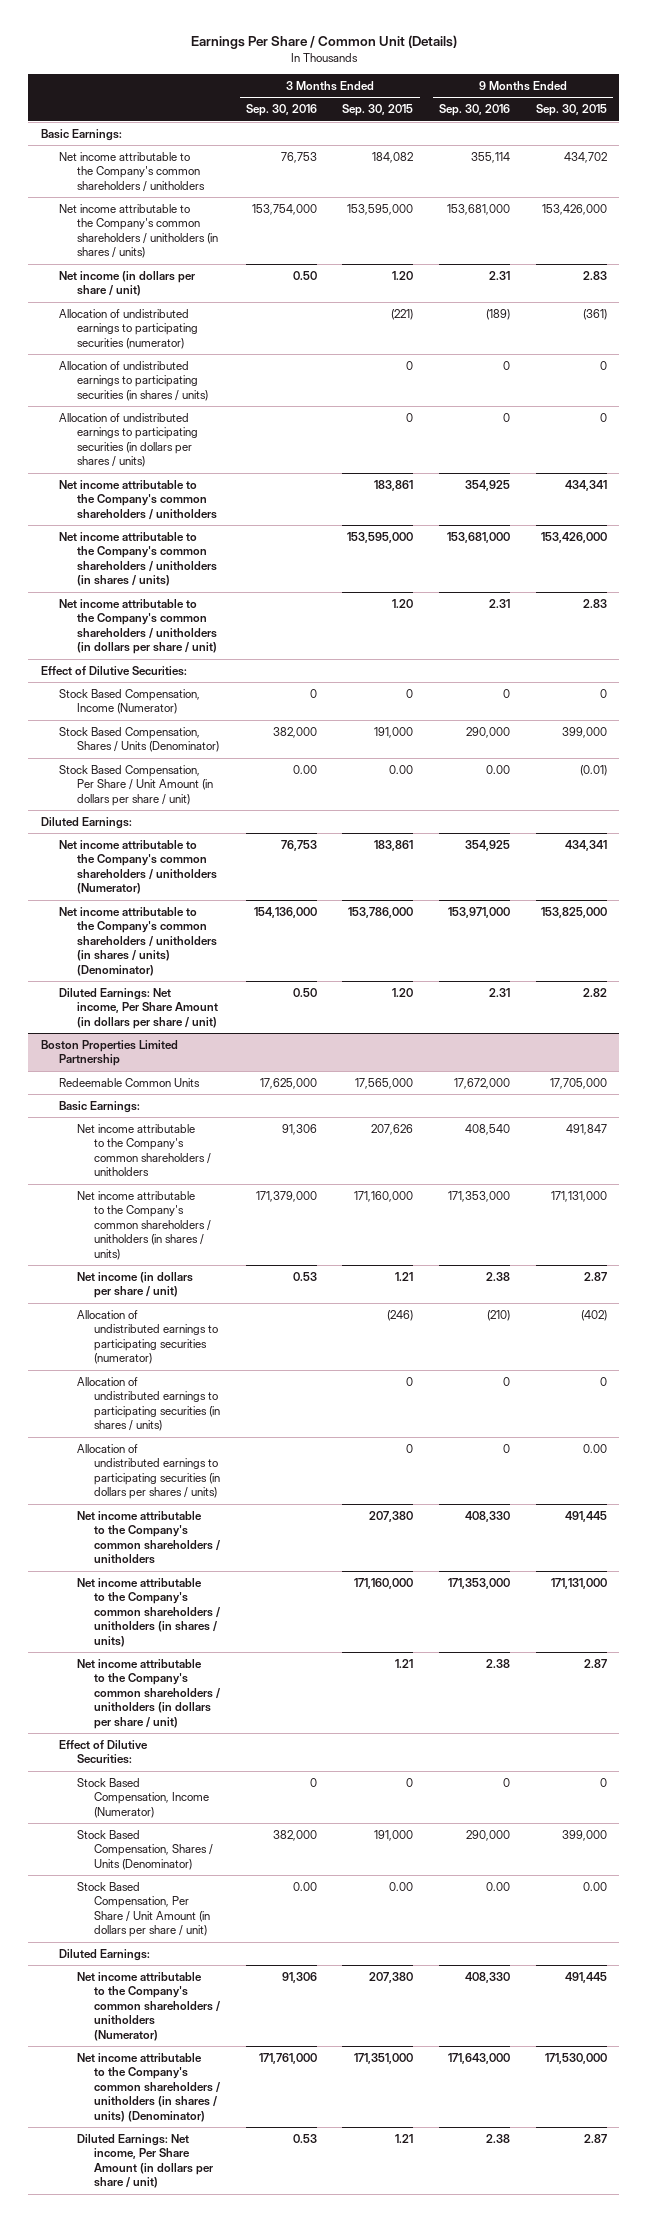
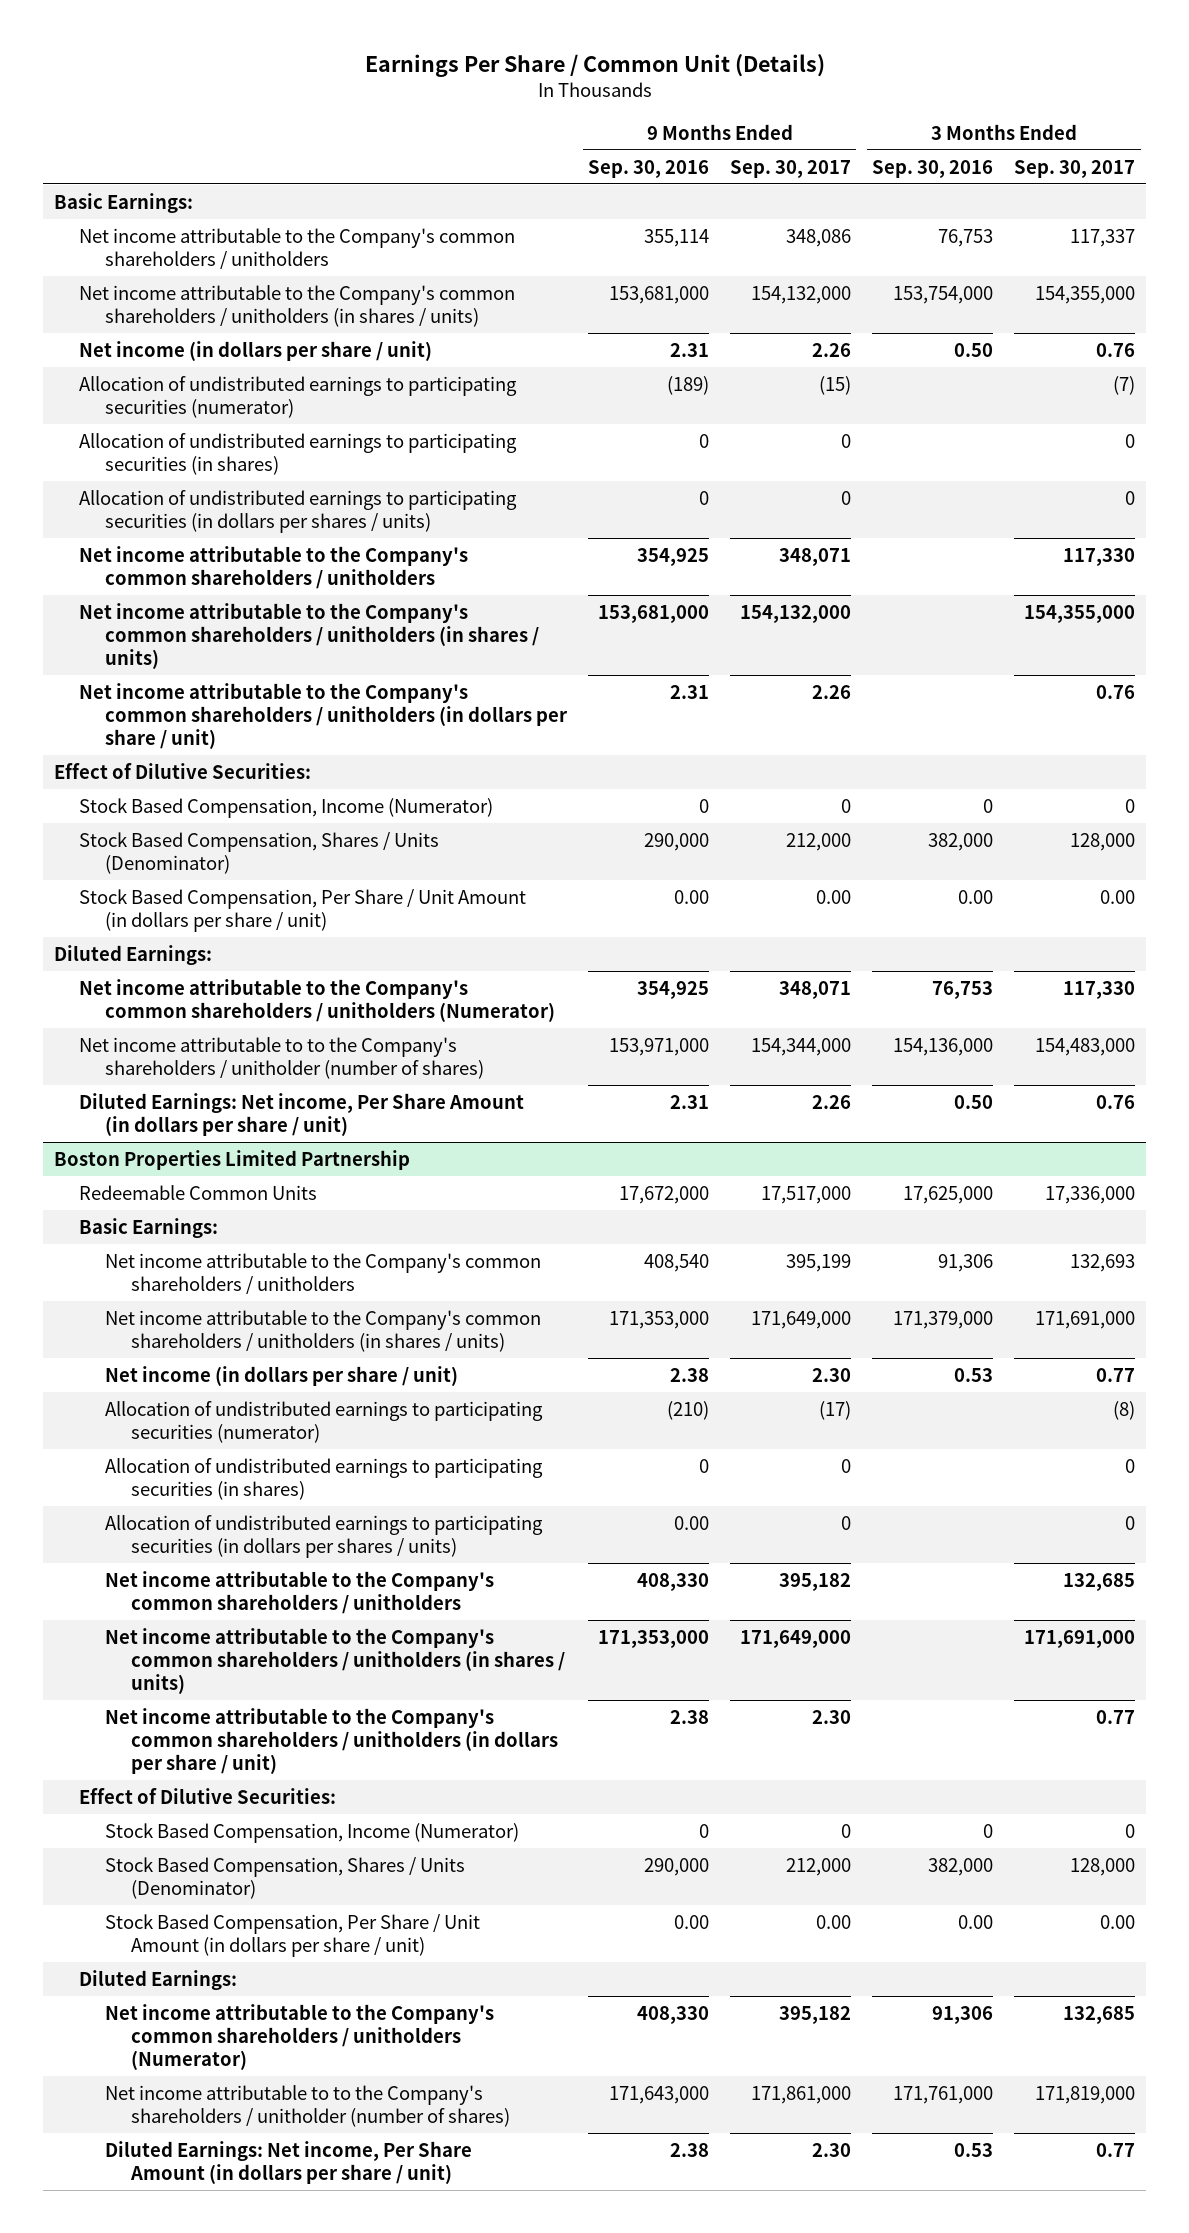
- | 3 Months Ended Sep. 30, 2016 | 3 Months Ended Sep. 30, 2015 | 9 Months Ended Sep. 30, 2016 | 9 Months Ended Sep. 30, 2015
+ | 9 Months Ended Sep. 30, 2016 | 9 Months Ended Sep. 30, 2017 | 3 Months Ended Sep. 30, 2016 | 3 Months Ended Sep. 30, 2017
- Allocation of undistributed earnings to participating securities (in shares / units) | | 0 | 0 | 0
+ Allocation of undistributed earnings to participating securities (in shares) | 0 | 0 | | 0
- Net income attributable to the Company's common shareholders / unitholders (in shares / units) (Denominator) | 154,136,000 | 153,786,000 | 153,971,000 | 153,825,000
+ Net income attributable to to the Company's shareholders / unitholder (number of shares) | 153,971,000 | 154,344,000 | 154,136,000 | 154,483,000
@ Boston Properties Limited Partnership
- Allocation of undistributed earnings to participating securities (in shares / units) | | 0 | 0 | 0
- Allocation of undistributed earnings to participating securities (in dollars per shares / units) | | 0 | 0 | 0.00
+ Allocation of undistributed earnings to participating securities (in shares) | 0 | 0 | | 0
+ Allocation of undistributed earnings to participating securities (in dollars per shares / units) | 0.00 | 0 | | 0
- Net income attributable to the Company's common shareholders / unitholders (in shares / units) (Denominator) | 171,761,000 | 171,351,000 | 171,643,000 | 171,530,000
+ Net income attributable to to the Company's shareholders / unitholder (number of shares) | 171,643,000 | 171,861,000 | 171,761,000 | 171,819,000

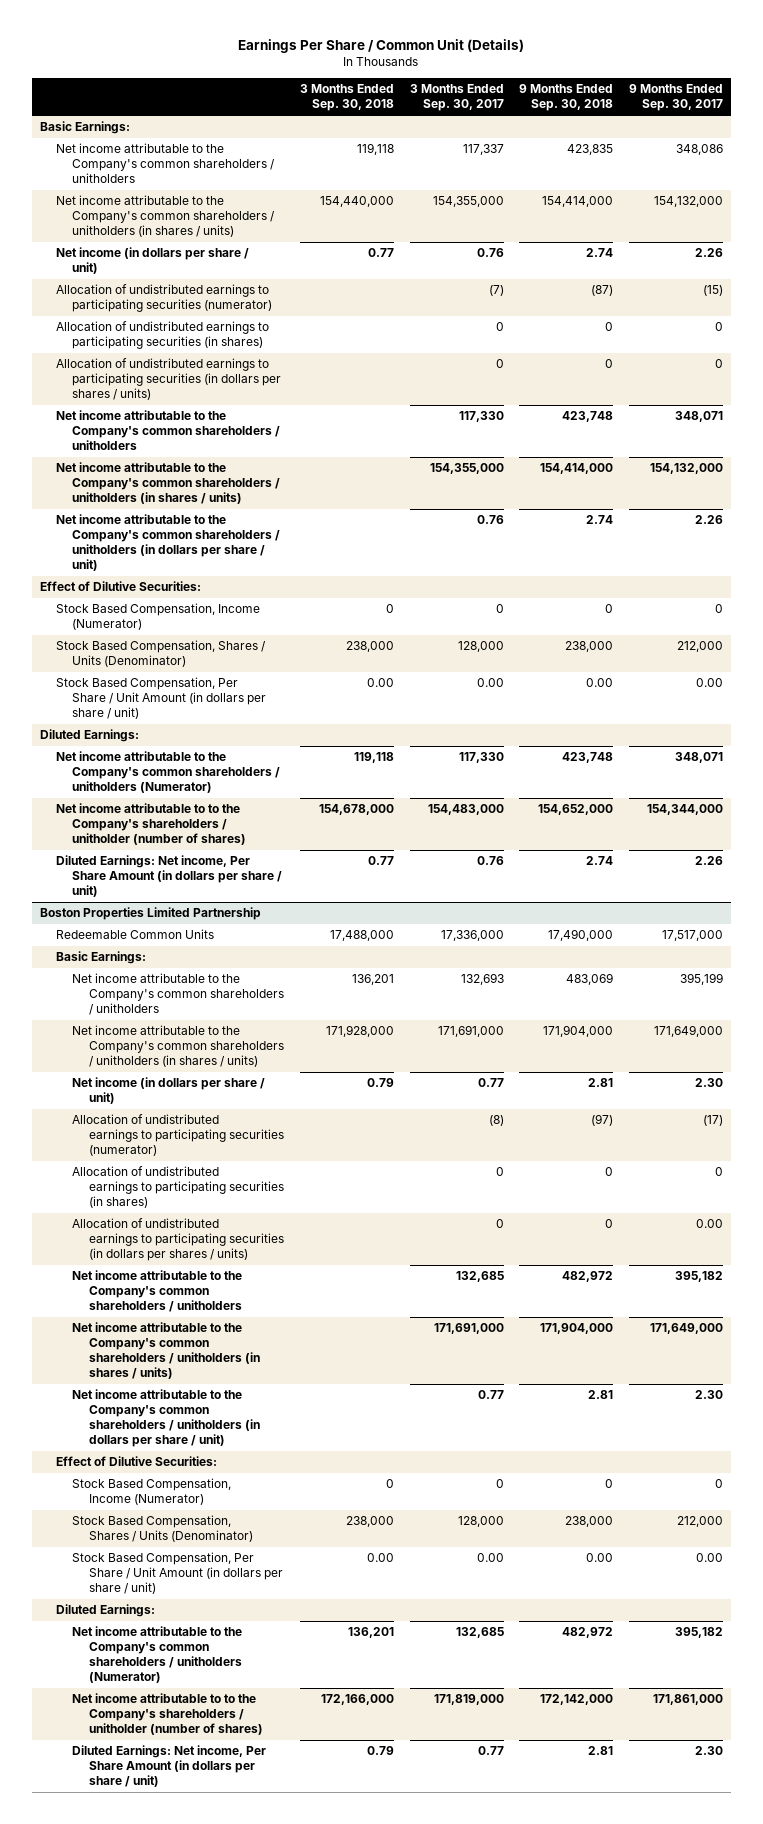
- | 9 Months Ended Sep. 30, 2016 | 9 Months Ended Sep. 30, 2017 | 3 Months Ended Sep. 30, 2016 | 3 Months Ended Sep. 30, 2017
+ | 3 Months Ended Sep. 30, 2018 | 3 Months Ended Sep. 30, 2017 | 9 Months Ended Sep. 30, 2018 | 9 Months Ended Sep. 30, 2017
@ Boston Properties Limited Partnership
- Allocation of undistributed earnings to participating securities (in dollars per shares / units) | 0.00 | 0 | | 0
+ Allocation of undistributed earnings to participating securities (in dollars per shares / units) | | 0 | 0 | 0.00

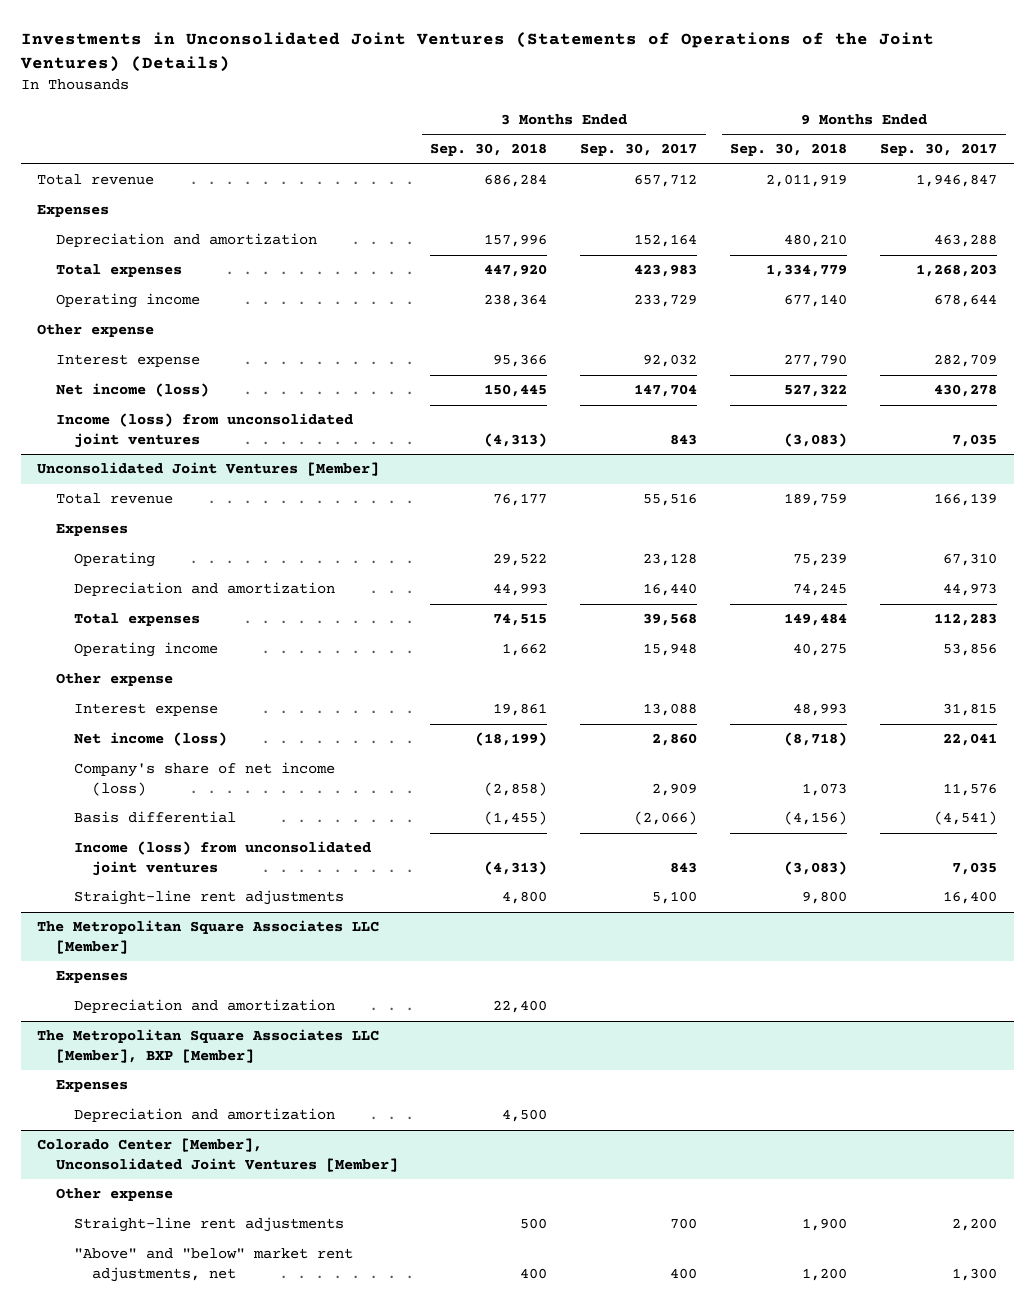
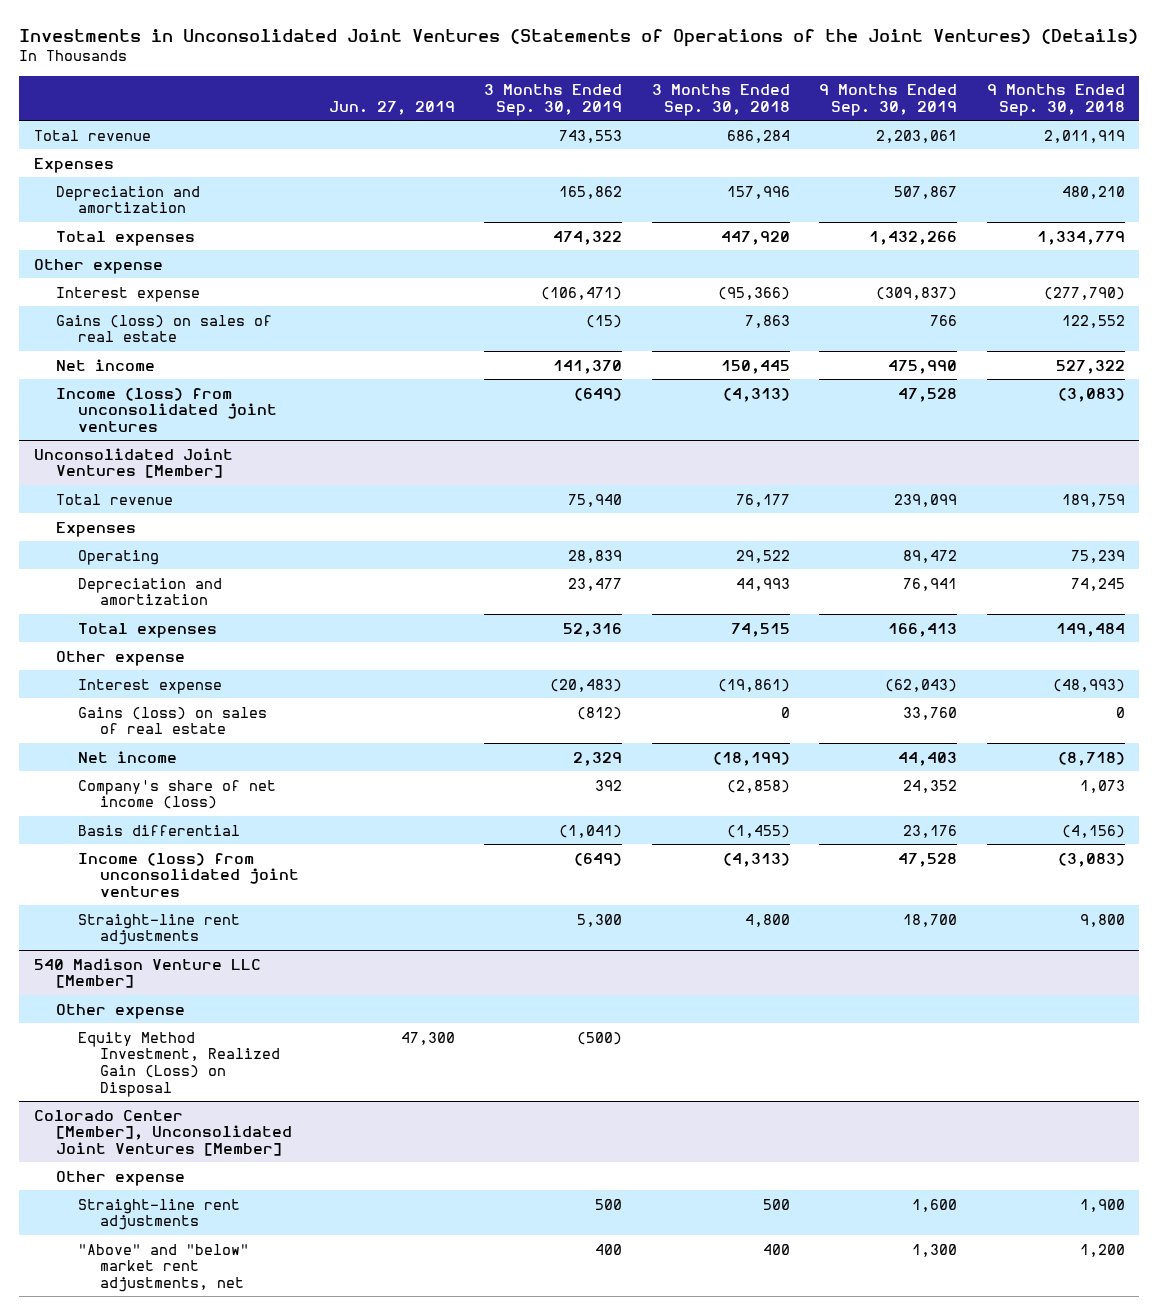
- | 3 Months Ended Sep. 30, 2018 | 3 Months Ended Sep. 30, 2017 | 9 Months Ended Sep. 30, 2018 | 9 Months Ended Sep. 30, 2017
+ | Jun. 27, 2019 | 3 Months Ended Sep. 30, 2019 | 3 Months Ended Sep. 30, 2018 | 9 Months Ended Sep. 30, 2019 | 9 Months Ended Sep. 30, 2018
- Operating income | 238,364 | 233,729 | 677,140 | 678,644
- Interest expense | 95,366 | 92,032 | 277,790 | 282,709
- Net income (loss) | 150,445 | 147,704 | 527,322 | 430,278
+ Interest expense | | (106,471) | (95,366) | (309,837) | (277,790)
+ Gains (loss) on sales of real estate | | (15) | 7,863 | 766 | 122,552
+ Net income | | 141,370 | 150,445 | 475,990 | 527,322
@ Unconsolidated Joint Ventures [Member]
- Operating income | 1,662 | 15,948 | 40,275 | 53,856
- Interest expense | 19,861 | 13,088 | 48,993 | 31,815
- Net income (loss) | (18,199) | 2,860 | (8,718) | 22,041
+ Interest expense | | (20,483) | (19,861) | (62,043) | (48,993)
+ Gains (loss) on sales of real estate | | (812) | 0 | 33,760 | 0
+ Net income | | 2,329 | (18,199) | 44,403 | (8,718)
- The Metropolitan Square Associates LLC [Member]
- Expenses
- Depreciation and amortization | 22,400 | | |
- The Metropolitan Square Associates LLC [Member], BXP [Member]
- Expenses
- Depreciation and amortization | 4,500 | | |
+ 540 Madison Venture LLC [Member]
+ Other expense
+ Equity Method Investment, Realized Gain (Loss) on Disposal | 47,300 | (500) | | |

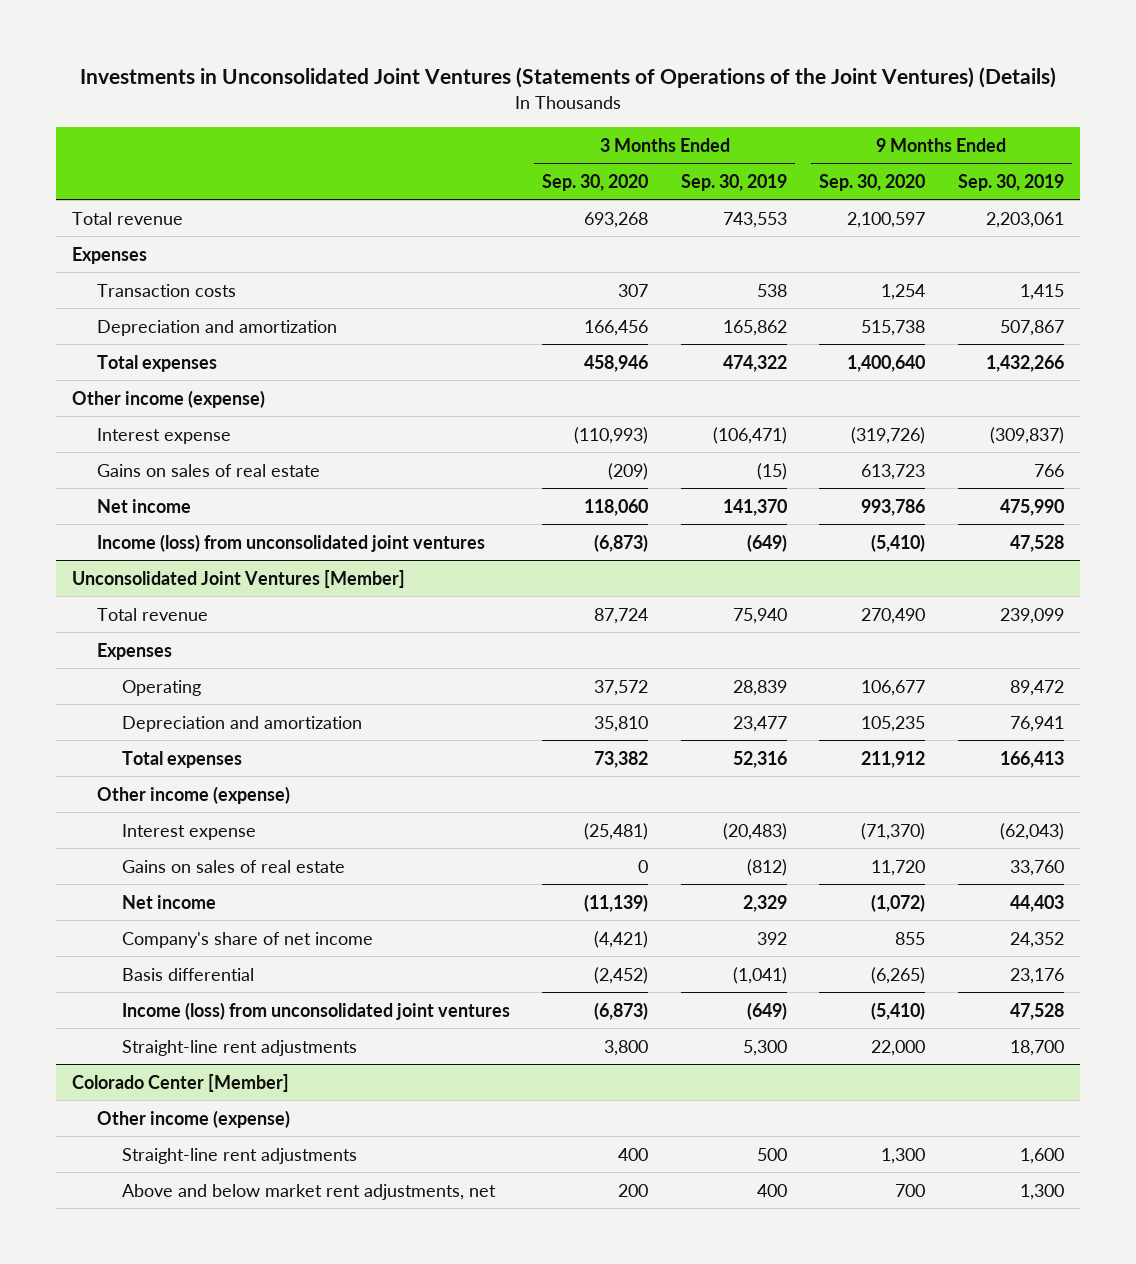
- | Jun. 27, 2019 | 3 Months Ended Sep. 30, 2019 | 3 Months Ended Sep. 30, 2018 | 9 Months Ended Sep. 30, 2019 | 9 Months Ended Sep. 30, 2018
+ | 3 Months Ended Sep. 30, 2020 | 3 Months Ended Sep. 30, 2019 | 9 Months Ended Sep. 30, 2020 | 9 Months Ended Sep. 30, 2019
+ Transaction costs | 307 | 538 | 1,254 | 1,415
- Other expense
+ Other income (expense)
- Gains (loss) on sales of real estate | | (15) | 7,863 | 766 | 122,552
+ Gains on sales of real estate | (209) | (15) | 613,723 | 766
@ Unconsolidated Joint Ventures [Member]
- Other expense
+ Other income (expense)
- Gains (loss) on sales of real estate | | (812) | 0 | 33,760 | 0
+ Gains on sales of real estate | 0 | (812) | 11,720 | 33,760
- Company's share of net income (loss) | | 392 | (2,858) | 24,352 | 1,073
+ Company's share of net income | (4,421) | 392 | 855 | 24,352
- 540 Madison Venture LLC [Member]
- Other expense
- Equity Method Investment, Realized Gain (Loss) on Disposal | 47,300 | (500) | | |
- Colorado Center [Member], Unconsolidated Joint Ventures [Member]
- Other expense
+ Colorado Center [Member]
+ Other income (expense)
- "Above" and "below" market rent adjustments, net | | 400 | 400 | 1,300 | 1,200
+ Above and below market rent adjustments, net | 200 | 400 | 700 | 1,300

